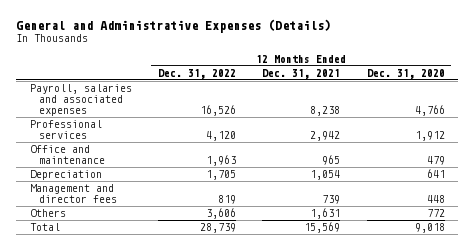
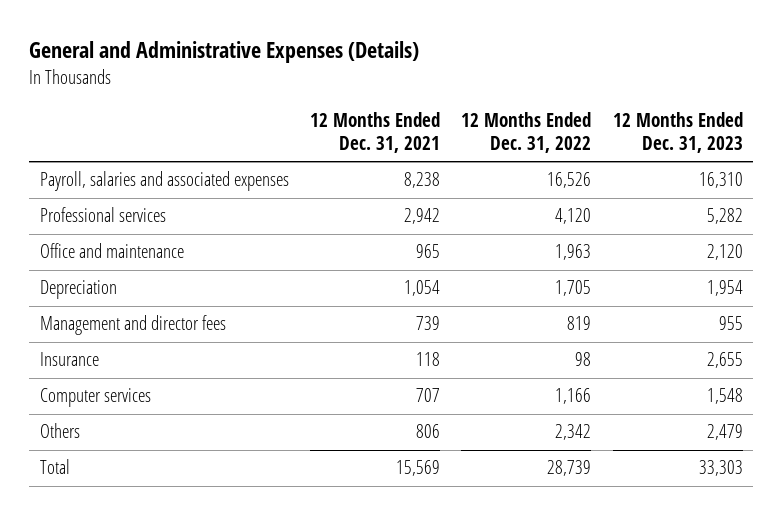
- | 12 Months Ended Dec. 31, 2022 | 12 Months Ended Dec. 31, 2021 | 12 Months Ended Dec. 31, 2020
+ | 12 Months Ended Dec. 31, 2021 | 12 Months Ended Dec. 31, 2022 | 12 Months Ended Dec. 31, 2023
- Others | 3,606 | 1,631 | 772
+ Insurance | 118 | 98 | 2,655
+ Computer services | 707 | 1,166 | 1,548
+ Others | 806 | 2,342 | 2,479

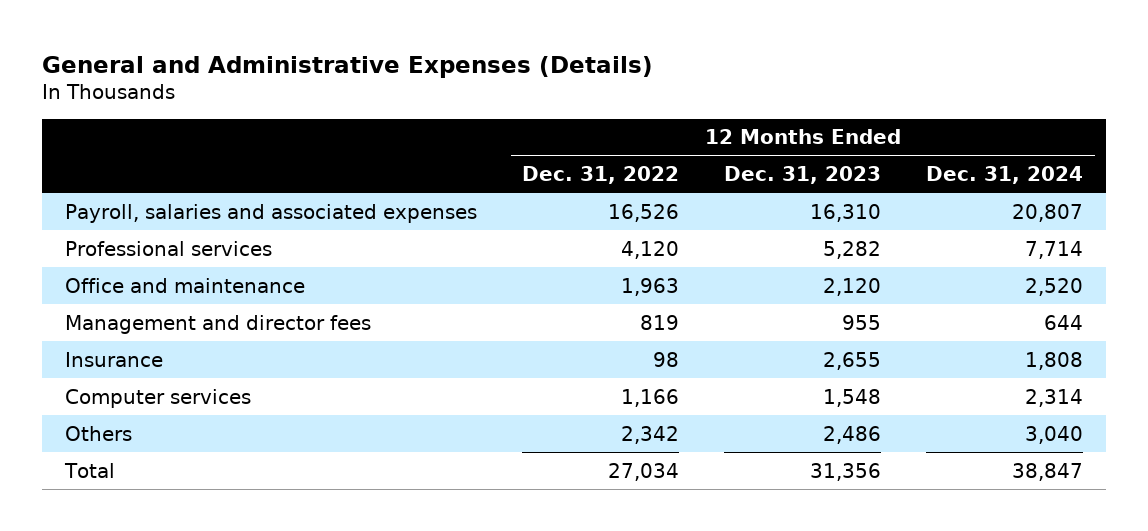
- | 12 Months Ended Dec. 31, 2021 | 12 Months Ended Dec. 31, 2022 | 12 Months Ended Dec. 31, 2023
+ | 12 Months Ended Dec. 31, 2022 | 12 Months Ended Dec. 31, 2023 | 12 Months Ended Dec. 31, 2024
- Depreciation | 1,054 | 1,705 | 1,954
- Others | 806 | 2,342 | 2,479
- Total | 15,569 | 28,739 | 33,303
+ Others | 2,342 | 2,486 | 3,040
+ Total | 27,034 | 31,356 | 38,847

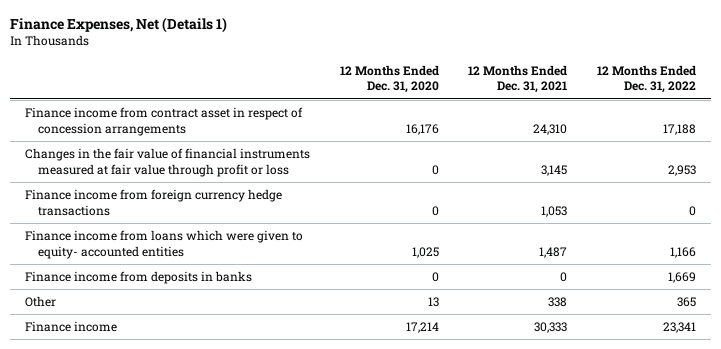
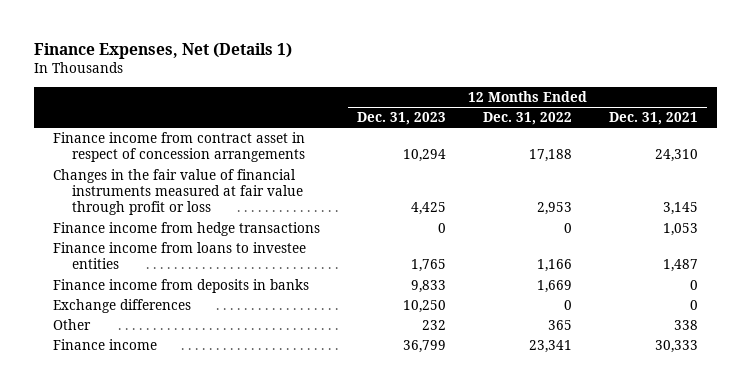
- | 12 Months Ended Dec. 31, 2020 | 12 Months Ended Dec. 31, 2021 | 12 Months Ended Dec. 31, 2022
+ | 12 Months Ended Dec. 31, 2023 | 12 Months Ended Dec. 31, 2022 | 12 Months Ended Dec. 31, 2021
- Finance income from foreign currency hedge transactions | 0 | 1,053 | 0
- Finance income from loans which were given to equity- accounted entities | 1,025 | 1,487 | 1,166
+ Finance income from hedge transactions | 0 | 0 | 1,053
+ Finance income from loans to investee entities | 1,765 | 1,166 | 1,487
+ Exchange differences | 10,250 | 0 | 0

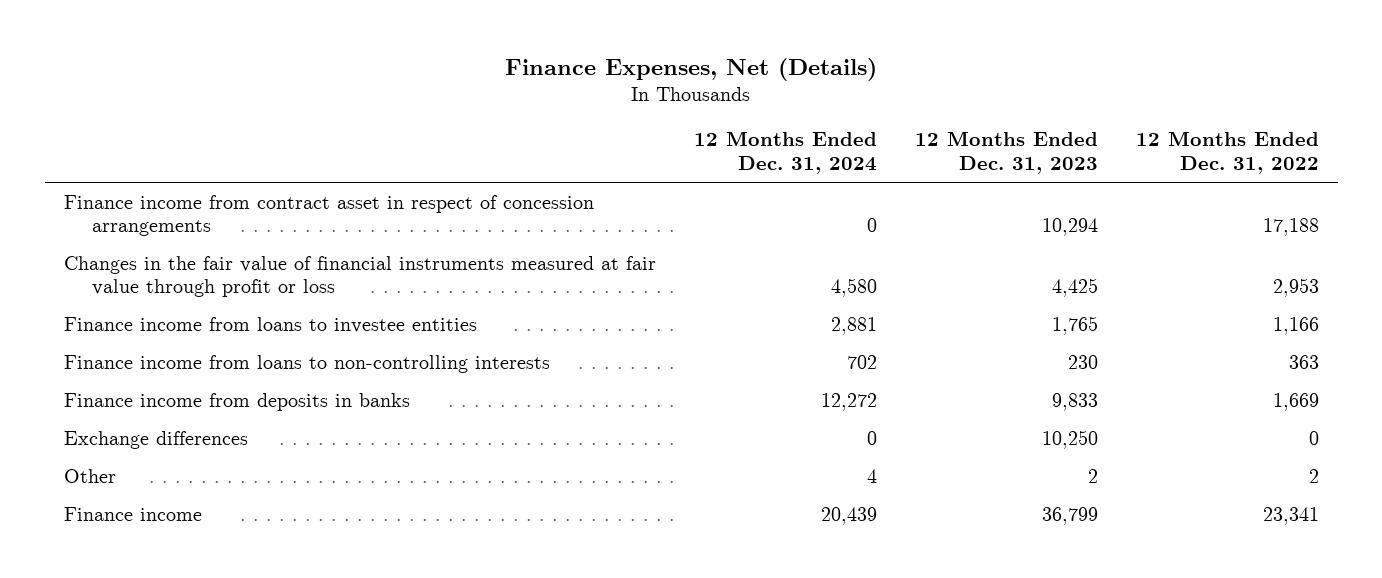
- Finance Expenses, Net (Details 1)
+ Finance Expenses, Net (Details)
- | 12 Months Ended Dec. 31, 2023 | 12 Months Ended Dec. 31, 2022 | 12 Months Ended Dec. 31, 2021
+ | 12 Months Ended Dec. 31, 2024 | 12 Months Ended Dec. 31, 2023 | 12 Months Ended Dec. 31, 2022
- Finance income from hedge transactions | 0 | 0 | 1,053
+ Finance income from loans to non-controlling interests | 702 | 230 | 363
- Other | 232 | 365 | 338
+ Other | 4 | 2 | 2

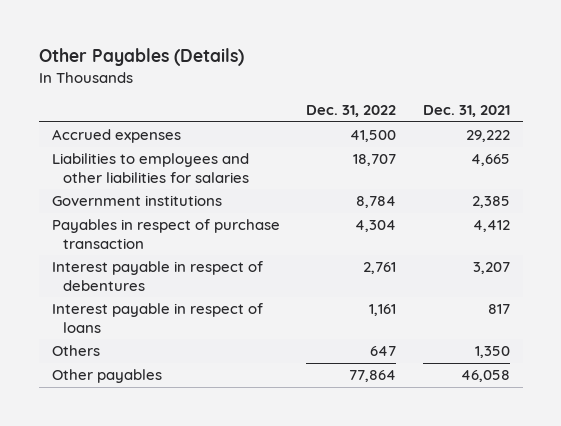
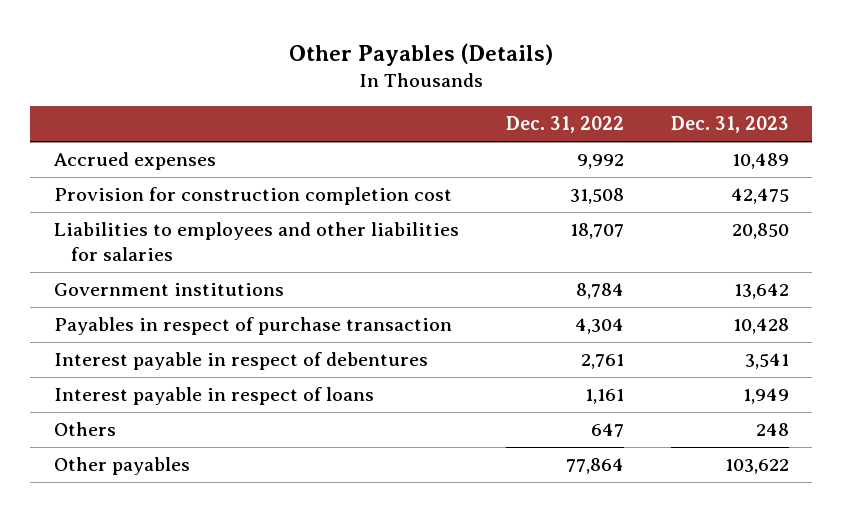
- | Dec. 31, 2022 | Dec. 31, 2021
+ | Dec. 31, 2022 | Dec. 31, 2023
- Accrued expenses | 41,500 | 29,222
+ Accrued expenses | 9,992 | 10,489
+ Provision for construction completion cost | 31,508 | 42,475

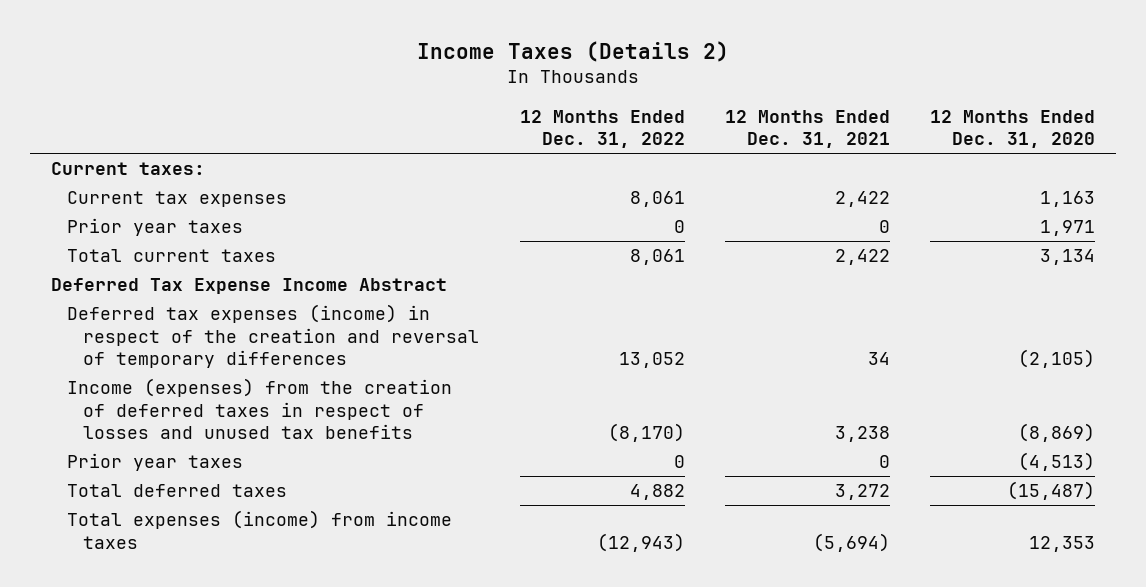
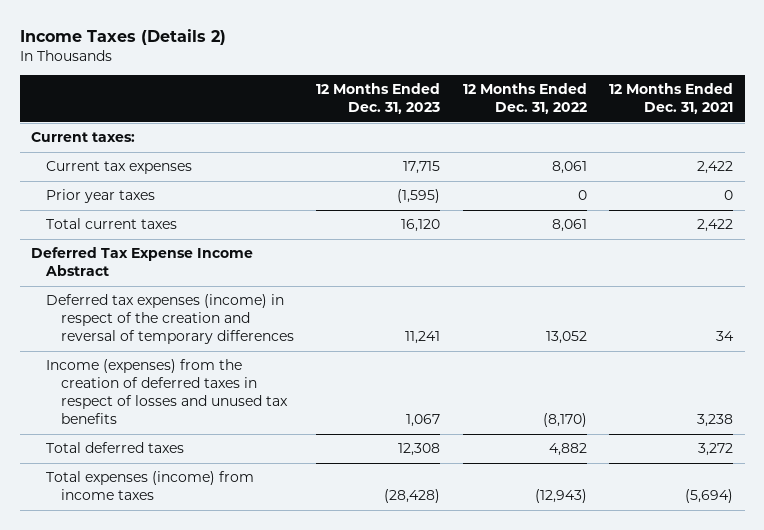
- | 12 Months Ended Dec. 31, 2022 | 12 Months Ended Dec. 31, 2021 | 12 Months Ended Dec. 31, 2020
+ | 12 Months Ended Dec. 31, 2023 | 12 Months Ended Dec. 31, 2022 | 12 Months Ended Dec. 31, 2021
- Prior year taxes | 0 | 0 | (4,513)

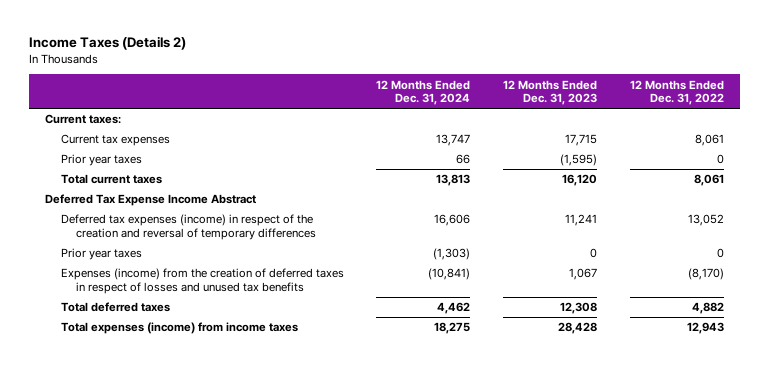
- | 12 Months Ended Dec. 31, 2023 | 12 Months Ended Dec. 31, 2022 | 12 Months Ended Dec. 31, 2021
+ | 12 Months Ended Dec. 31, 2024 | 12 Months Ended Dec. 31, 2023 | 12 Months Ended Dec. 31, 2022
- Income (expenses) from the creation of deferred taxes in respect of losses and unused tax benefits | 1,067 | (8,170) | 3,238
+ Prior year taxes | (1,303) | 0 | 0
+ Expenses (income) from the creation of deferred taxes in respect of losses and unused tax benefits | (10,841) | 1,067 | (8,170)
- Total expenses (income) from income taxes | (28,428) | (12,943) | (5,694)
+ Total expenses (income) from income taxes | 18,275 | 28,428 | 12,943

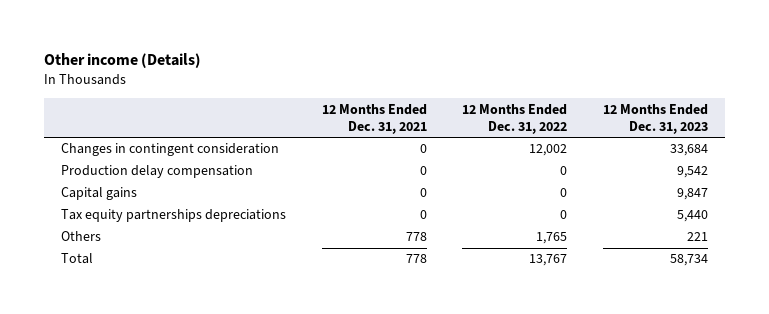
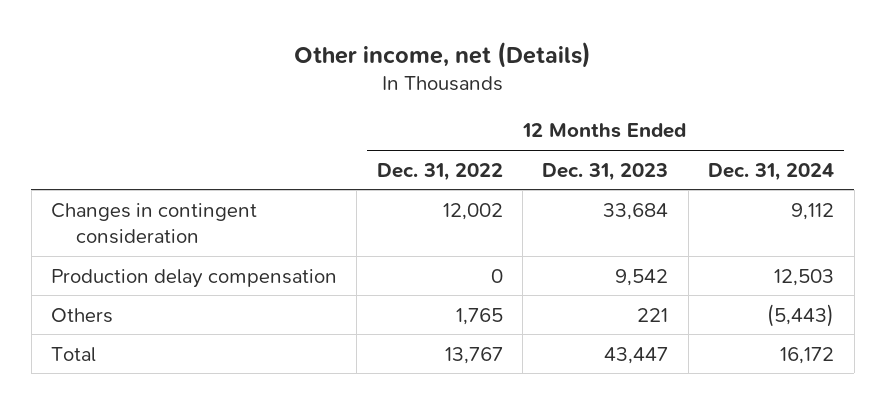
- Other income (Details)
+ Other income, net (Details)
- | 12 Months Ended Dec. 31, 2021 | 12 Months Ended Dec. 31, 2022 | 12 Months Ended Dec. 31, 2023
+ | 12 Months Ended Dec. 31, 2022 | 12 Months Ended Dec. 31, 2023 | 12 Months Ended Dec. 31, 2024
- Capital gains | 0 | 0 | 9,847
- Tax equity partnerships depreciations | 0 | 0 | 5,440
- Total | 778 | 13,767 | 58,734
+ Total | 13,767 | 43,447 | 16,172

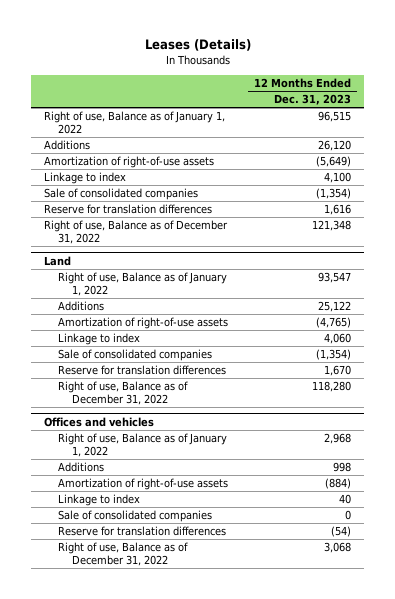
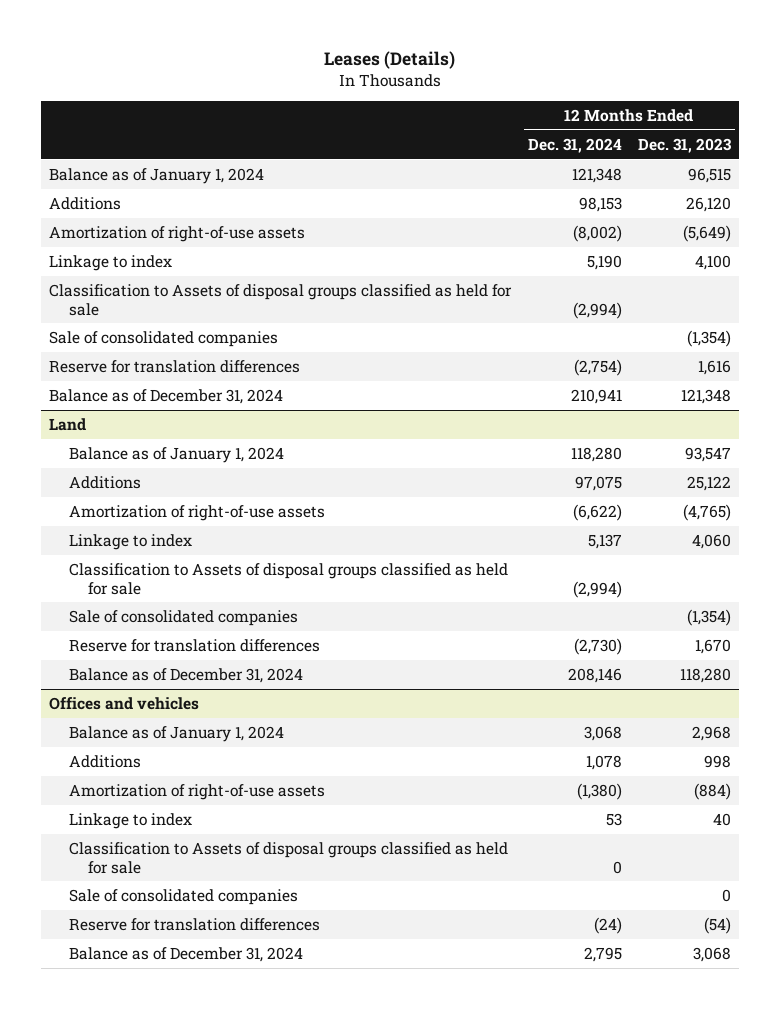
- | 12 Months Ended Dec. 31, 2023
+ | 12 Months Ended Dec. 31, 2024 | 12 Months Ended Dec. 31, 2023
- Right of use, Balance as of January 1, 2022 | 96,515
+ Balance as of January 1, 2024 | 121,348 | 96,515
+ Classification to Assets of disposal groups classified as held for sale | (2,994) |
- Right of use, Balance as of December 31, 2022 | 121,348
+ Balance as of December 31, 2024 | 210,941 | 121,348
@ Land
- Right of use, Balance as of January 1, 2022 | 93,547
+ Balance as of January 1, 2024 | 118,280 | 93,547
+ Classification to Assets of disposal groups classified as held for sale | (2,994) |
- Right of use, Balance as of December 31, 2022 | 118,280
+ Balance as of December 31, 2024 | 208,146 | 118,280
@ Offices and vehicles
- Right of use, Balance as of January 1, 2022 | 2,968
+ Balance as of January 1, 2024 | 3,068 | 2,968
+ Classification to Assets of disposal groups classified as held for sale | 0 |
- Right of use, Balance as of December 31, 2022 | 3,068
+ Balance as of December 31, 2024 | 2,795 | 3,068

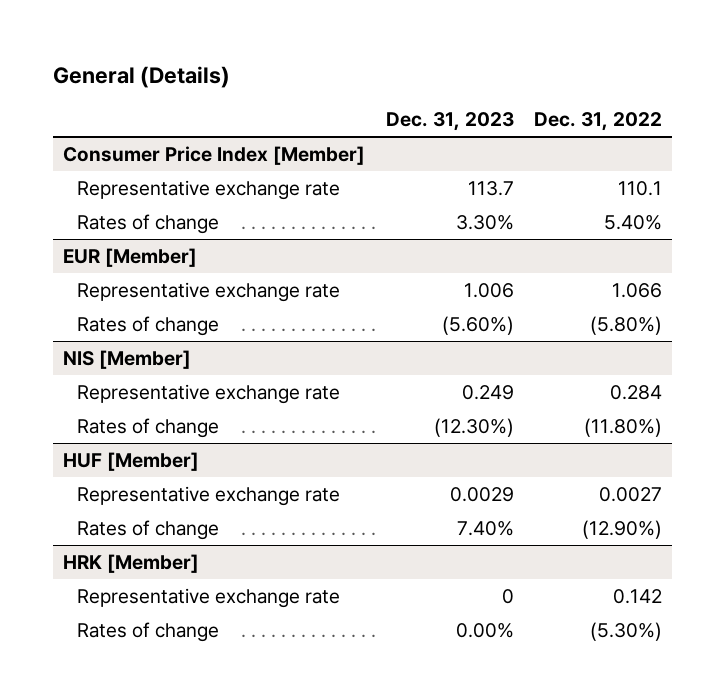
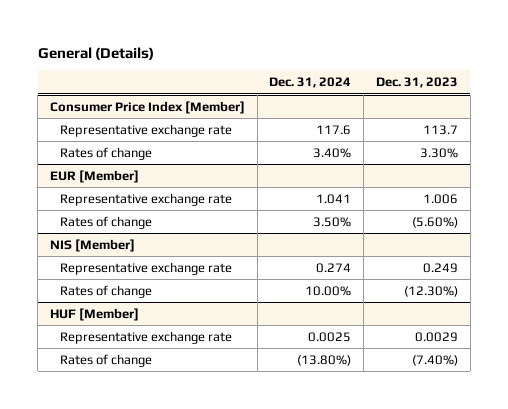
- | Dec. 31, 2023 | Dec. 31, 2022
+ | Dec. 31, 2024 | Dec. 31, 2023
@ HUF [Member]
- Rates of change | 7.40% | (12.90%)
- HRK [Member]
- Representative exchange rate | 0 | 0.142
- Rates of change | 0.00% | (5.30%)
@ HUF [Member]
+ Rates of change | (13.80%) | (7.40%)

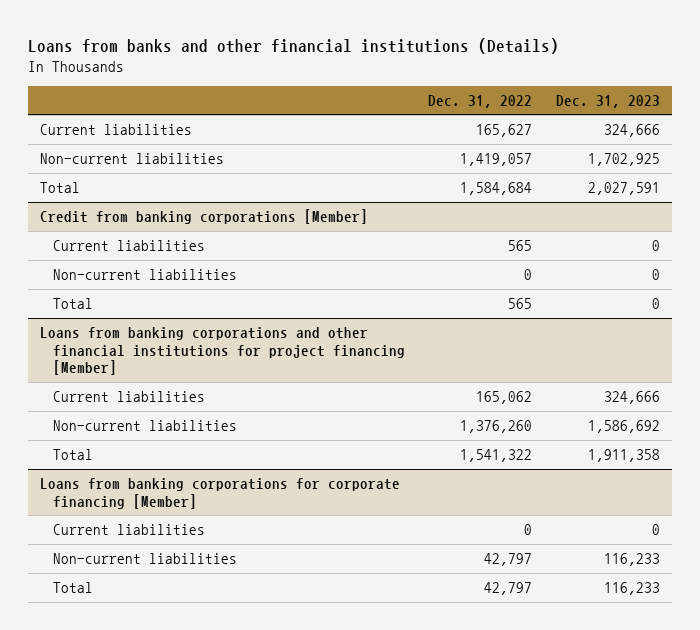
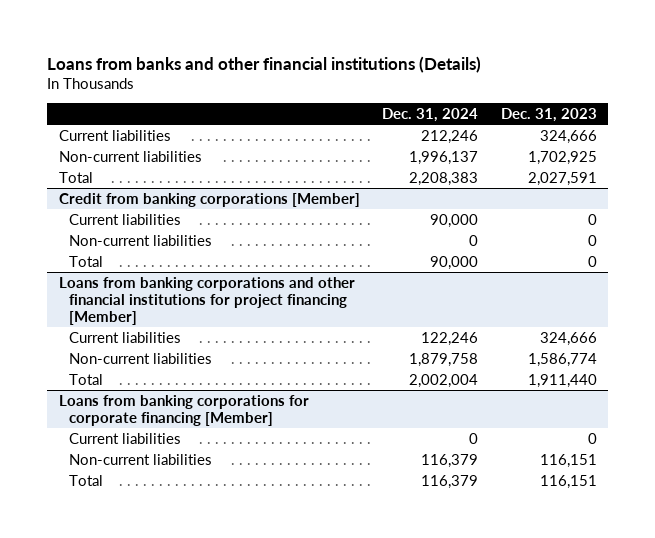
- | Dec. 31, 2022 | Dec. 31, 2023
+ | Dec. 31, 2024 | Dec. 31, 2023
@ Loans from banking corporations and other financial institutions for project financing [Member]
- Non-current liabilities | 1,376,260 | 1,586,692
- Total | 1,541,322 | 1,911,358
+ Non-current liabilities | 1,879,758 | 1,586,774
+ Total | 2,002,004 | 1,911,440
@ Loans from banking corporations for corporate financing [Member]
- Non-current liabilities | 42,797 | 116,233
- Total | 42,797 | 116,233
+ Non-current liabilities | 116,379 | 116,151
+ Total | 116,379 | 116,151

